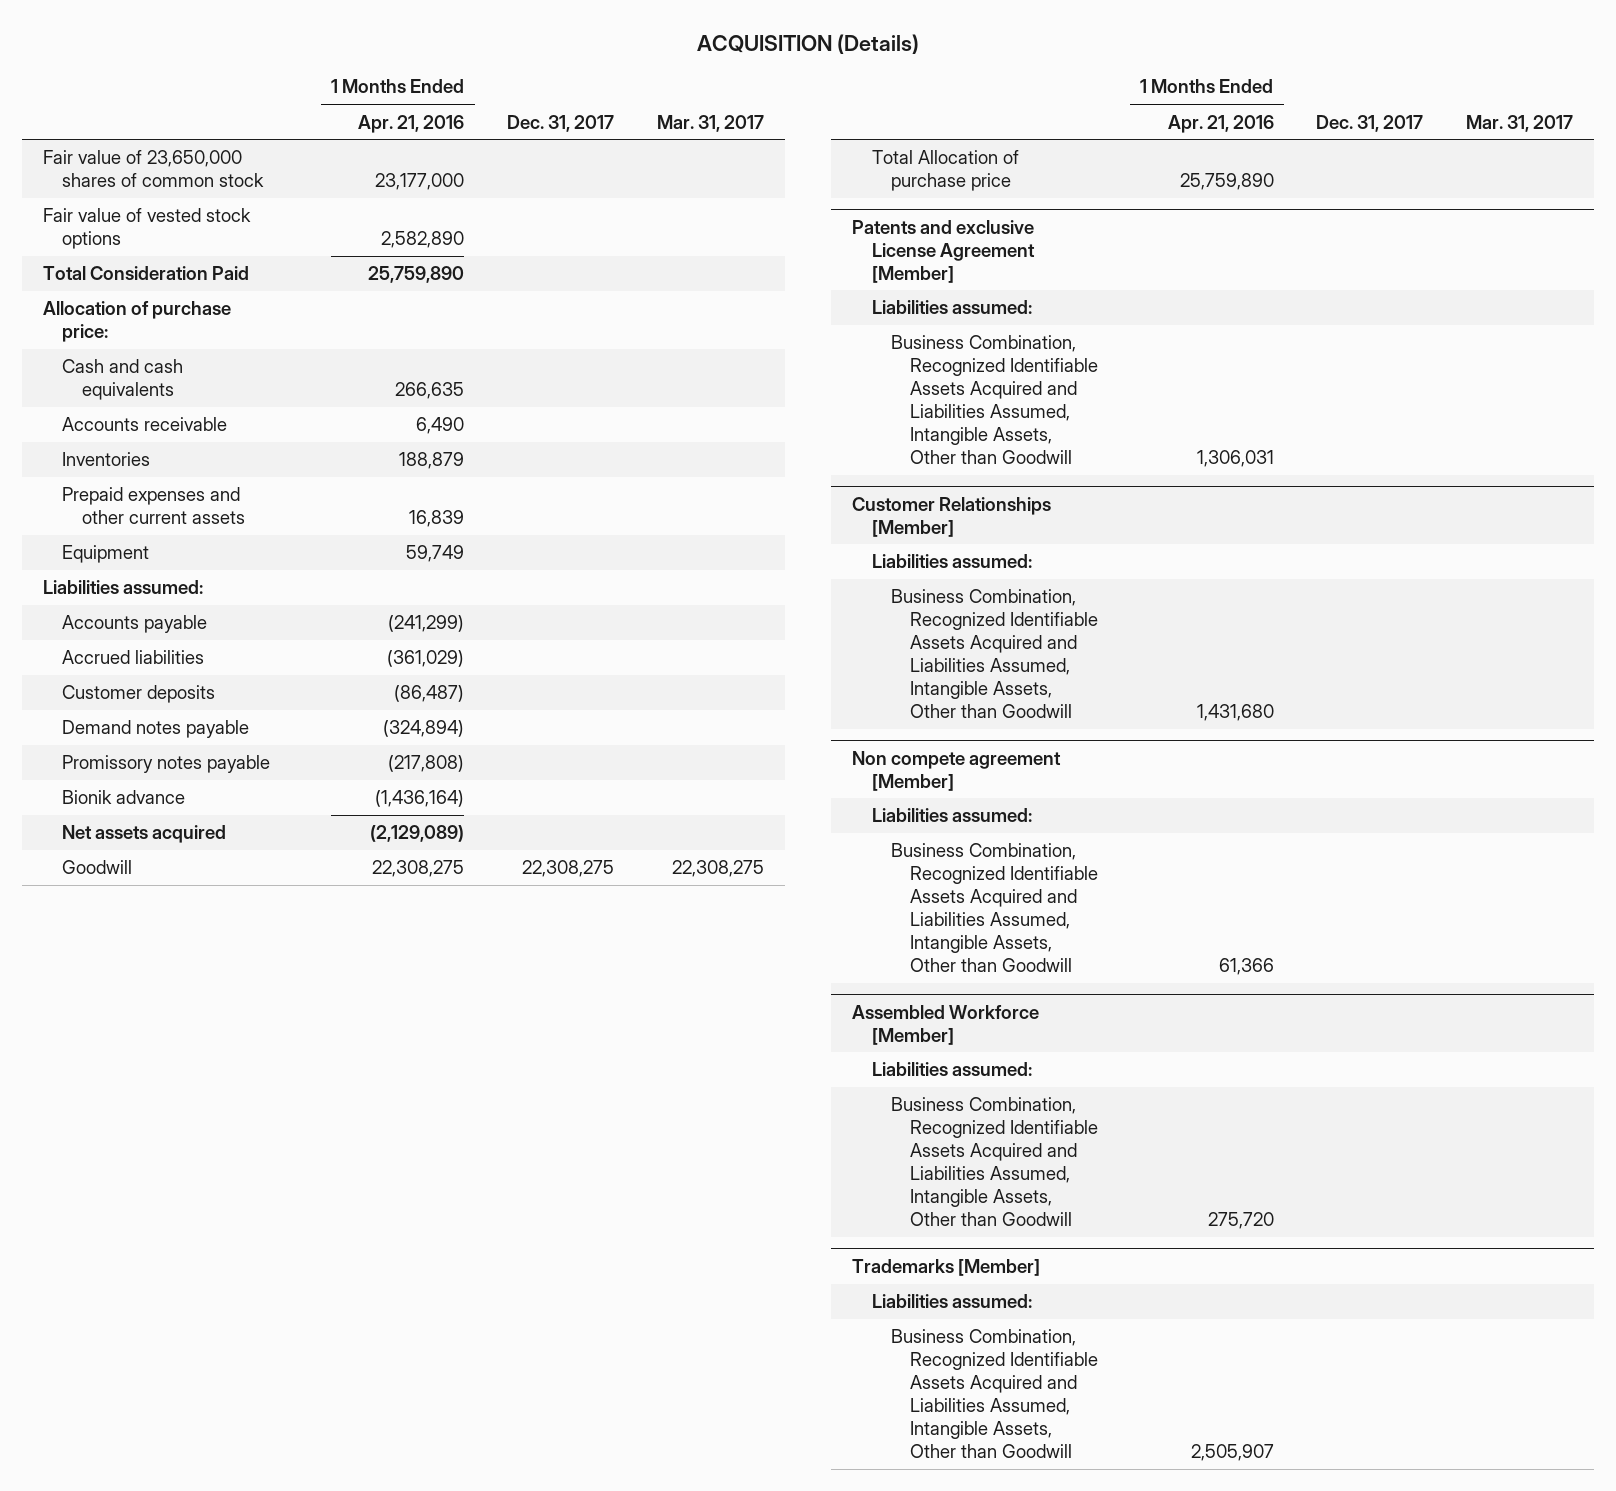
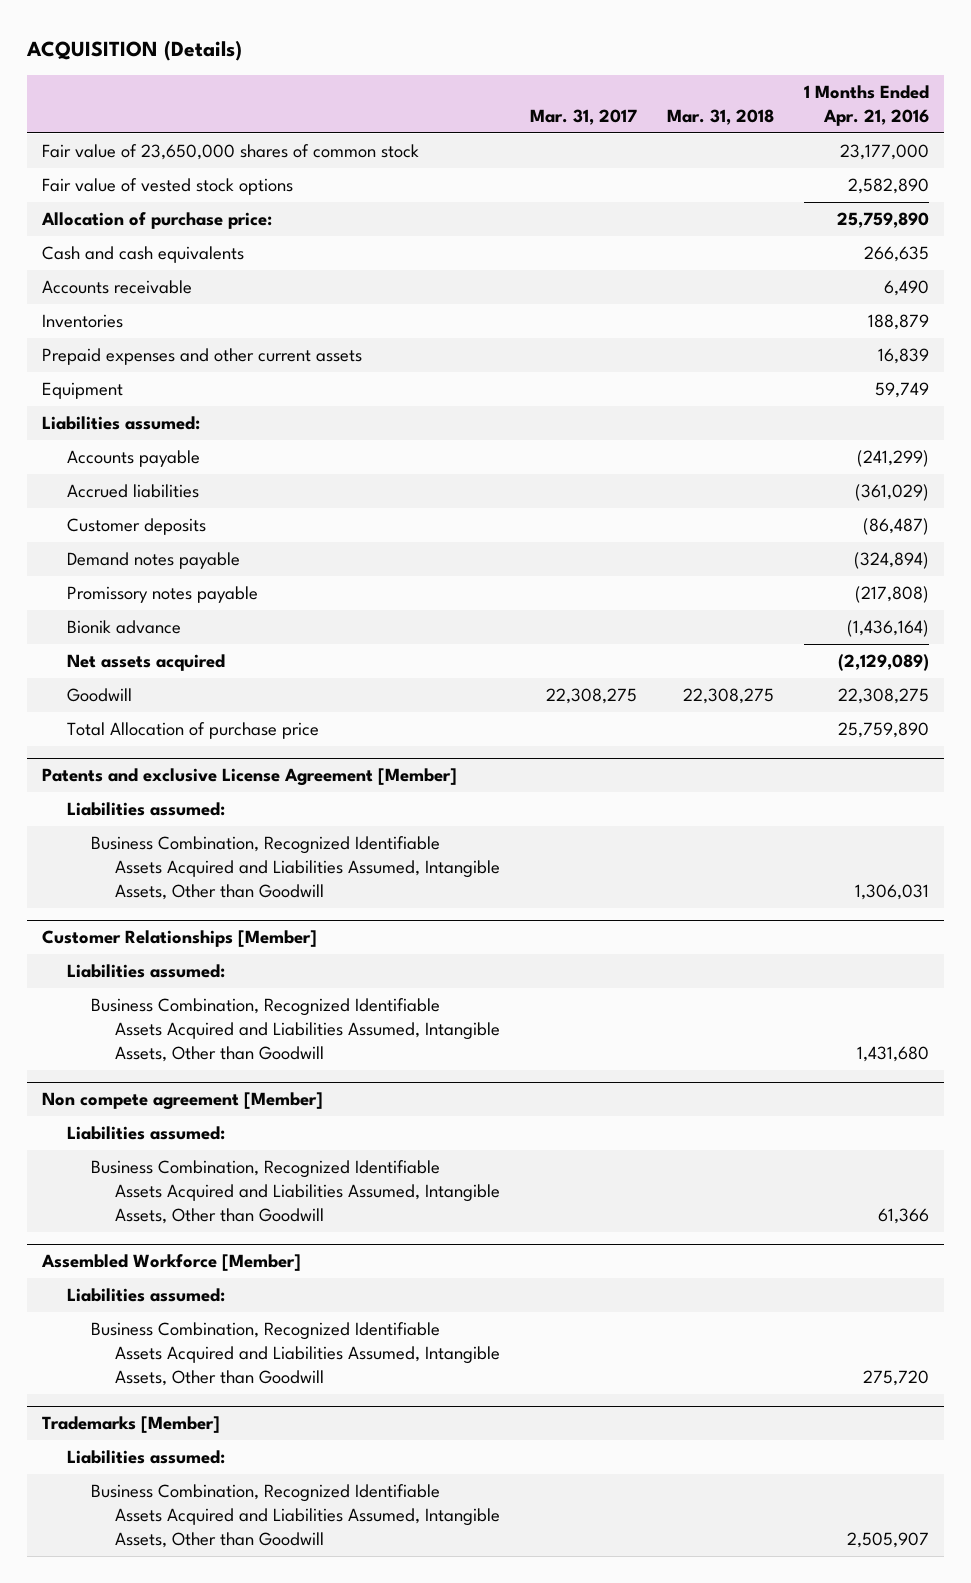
- | 1 Months Ended Apr. 21, 2016 | Dec. 31, 2017 | Mar. 31, 2017
+ | Mar. 31, 2017 | Mar. 31, 2018 | 1 Months Ended Apr. 21, 2016
- Total Consideration Paid | 25,759,890 | |
- Allocation of purchase price:
+ Allocation of purchase price: | | | 25,759,890

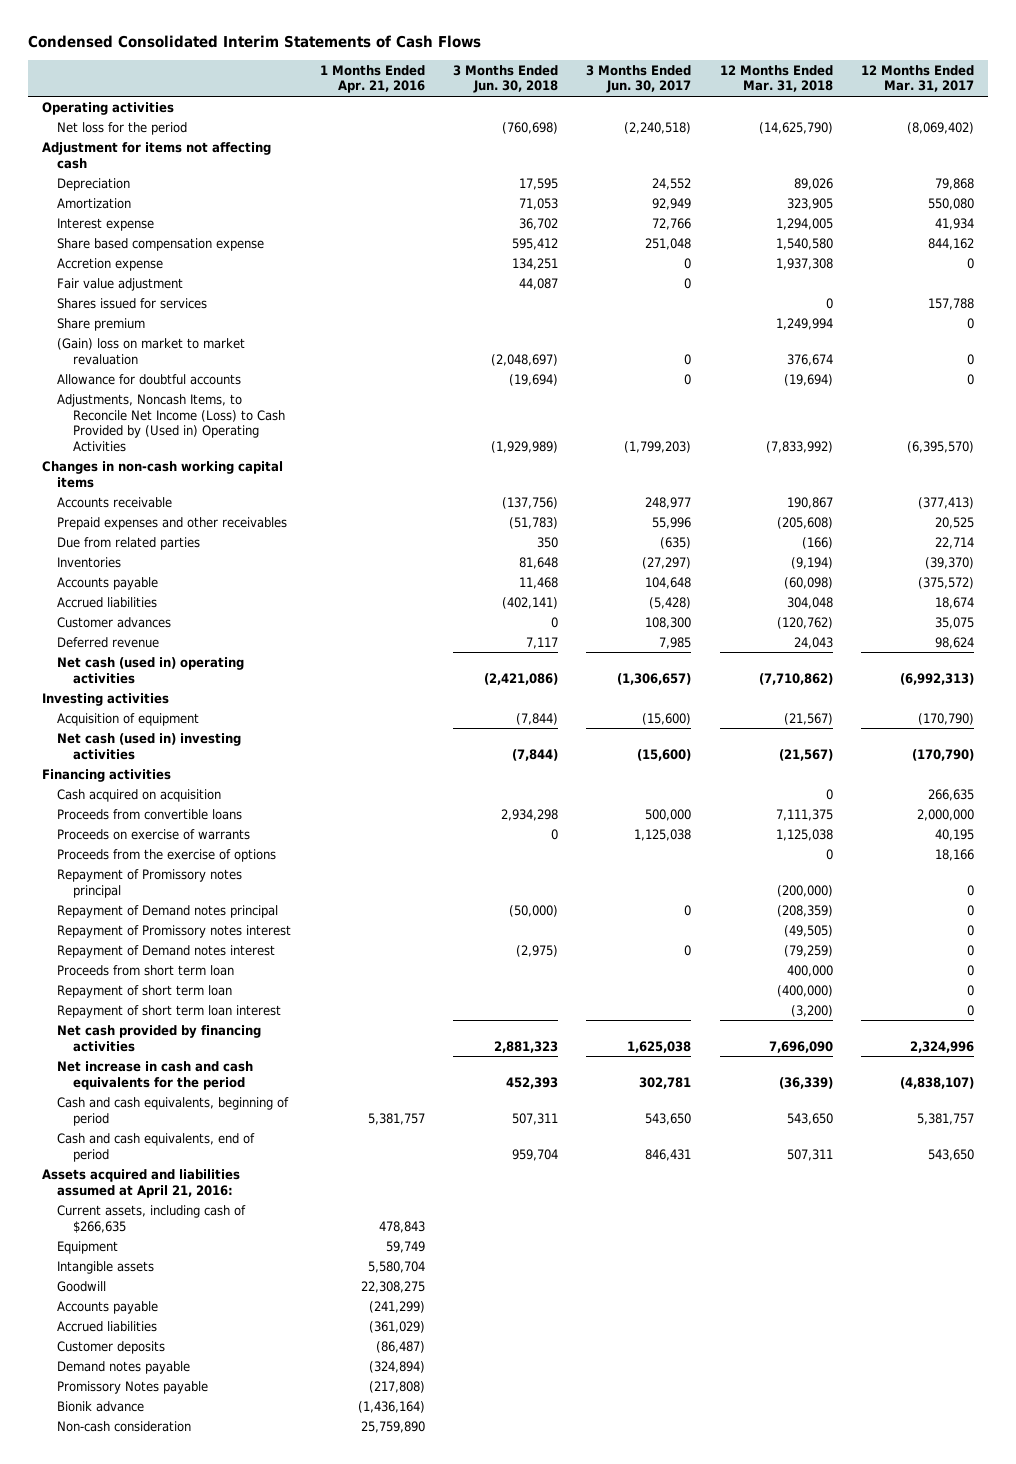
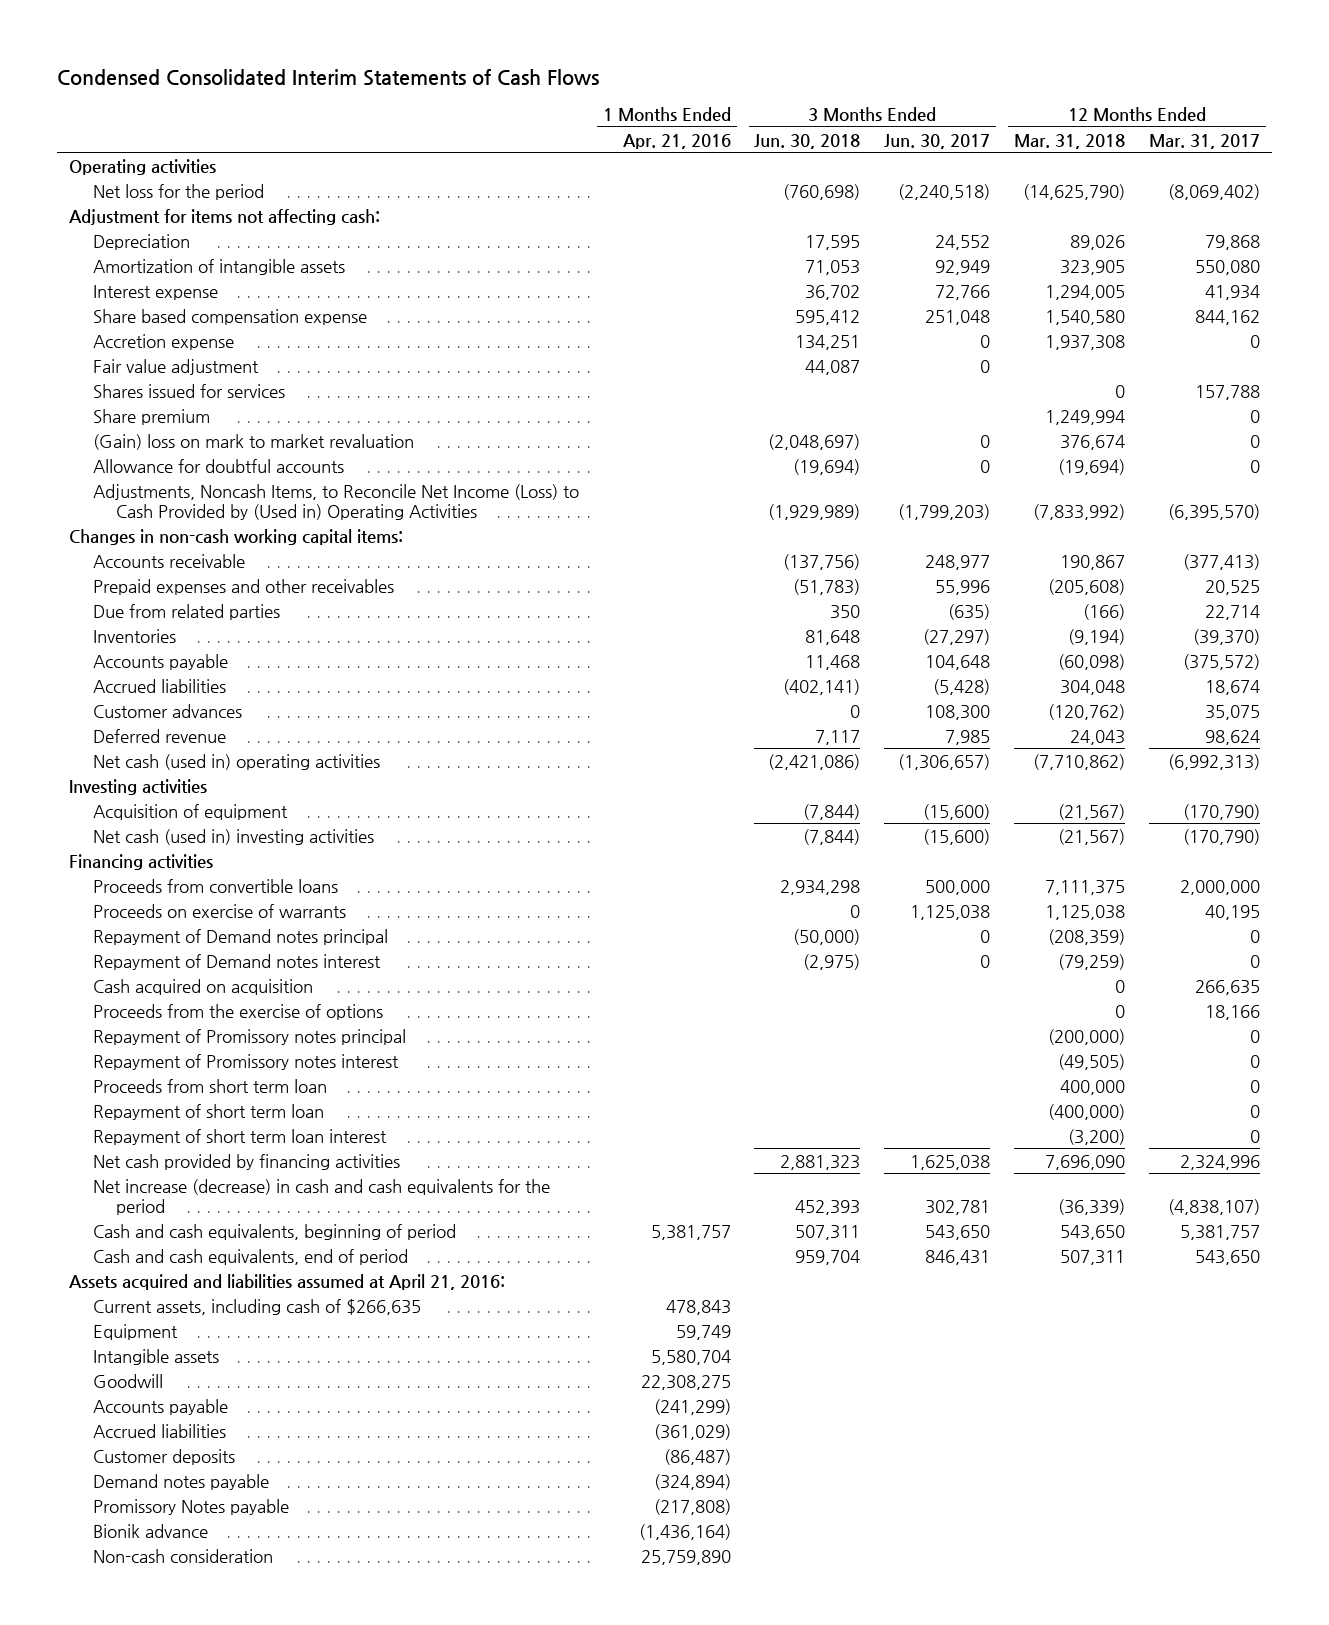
- Adjustment for items not affecting cash
+ Adjustment for items not affecting cash:
- Amortization | | 71,053 | 92,949 | 323,905 | 550,080
+ Amortization of intangible assets | | 71,053 | 92,949 | 323,905 | 550,080
- (Gain) loss on market to market revaluation | | (2,048,697) | 0 | 376,674 | 0
+ (Gain) loss on mark to market revaluation | | (2,048,697) | 0 | 376,674 | 0
- Changes in non-cash working capital items
+ Changes in non-cash working capital items:
moved up: Repayment of Demand notes principal | | (50,000) | 0 | (208,359) | 0
moved up: Repayment of Demand notes interest | | (2,975) | 0 | (79,259) | 0
moved down: Cash acquired on acquisition | | | | 0 | 266,635
- Net increase in cash and cash equivalents for the period | | 452,393 | 302,781 | (36,339) | (4,838,107)
+ Net increase (decrease) in cash and cash equivalents for the period | | 452,393 | 302,781 | (36,339) | (4,838,107)

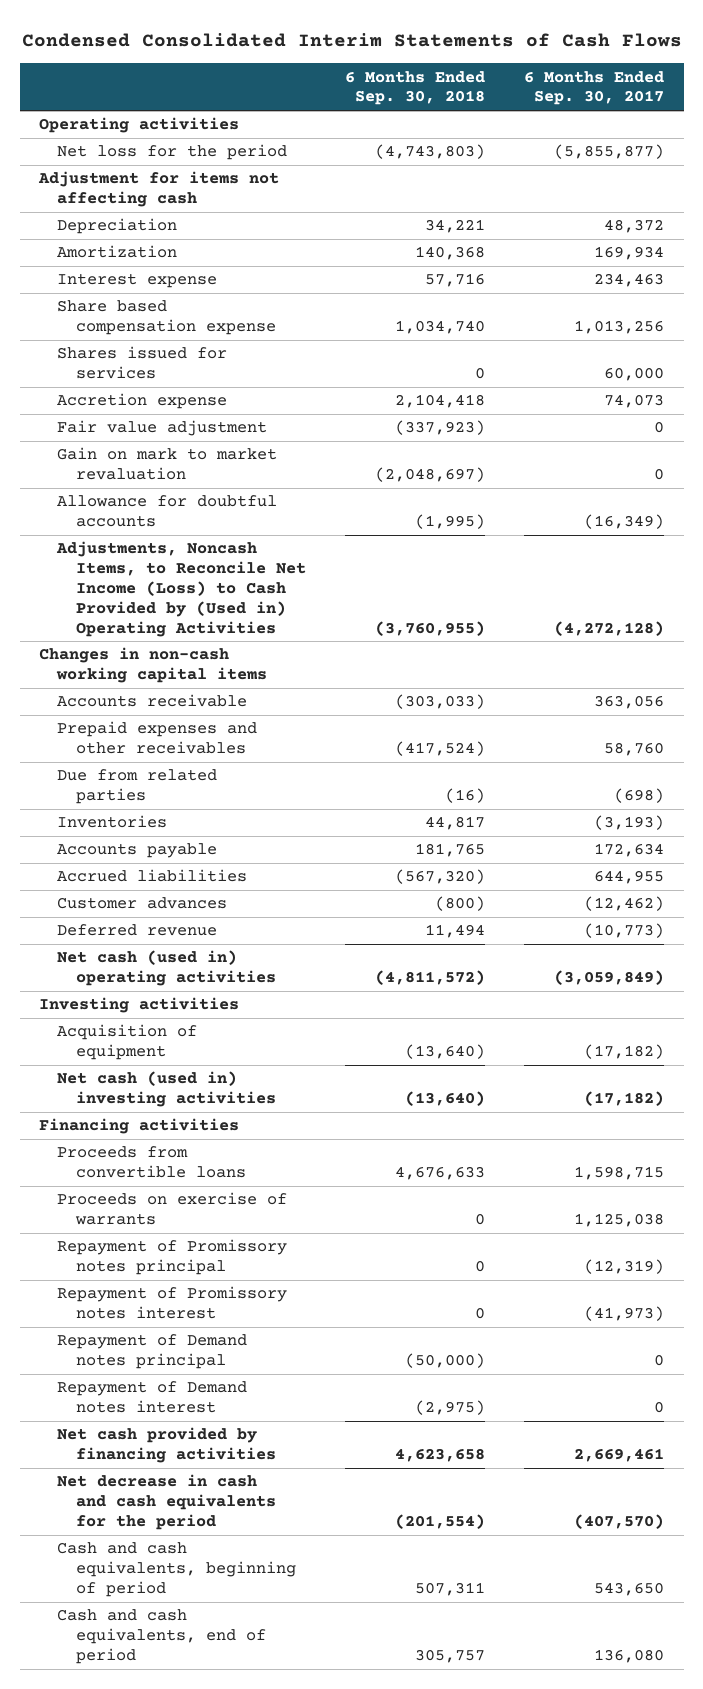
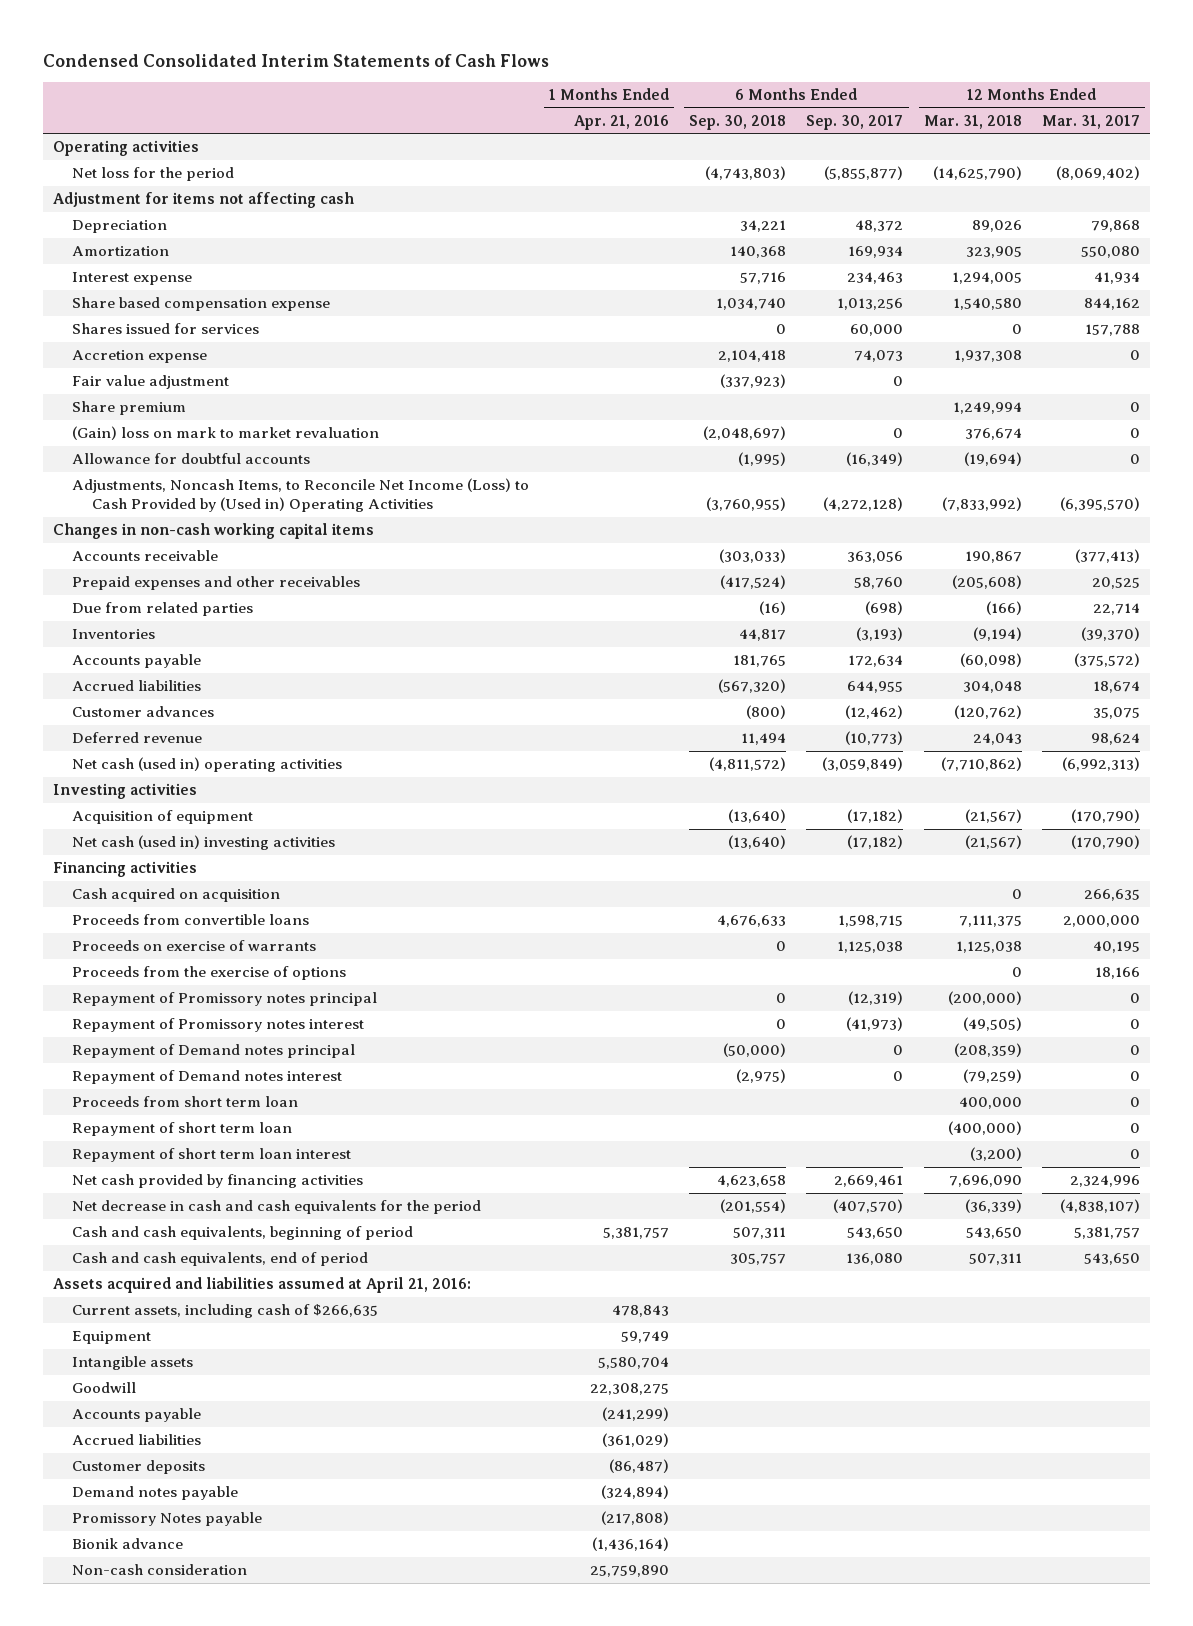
- | 6 Months Ended Sep. 30, 2018 | 6 Months Ended Sep. 30, 2017
+ | 1 Months Ended Apr. 21, 2016 | 6 Months Ended Sep. 30, 2018 | 6 Months Ended Sep. 30, 2017 | 12 Months Ended Mar. 31, 2018 | 12 Months Ended Mar. 31, 2017
- Gain on mark to market revaluation | (2,048,697) | 0
+ Share premium | | | | 1,249,994 | 0
+ (Gain) loss on mark to market revaluation | | (2,048,697) | 0 | 376,674 | 0
+ Cash acquired on acquisition | | | | 0 | 266,635
+ Proceeds from the exercise of options | | | | 0 | 18,166
+ Proceeds from short term loan | | | | 400,000 | 0
+ Repayment of short term loan | | | | (400,000) | 0
+ Repayment of short term loan interest | | | | (3,200) | 0
+ Assets acquired and liabilities assumed at April 21, 2016:
+ Current assets, including cash of $266,635 | 478,843 | | | |
+ Equipment | 59,749 | | | |
+ Intangible assets | 5,580,704 | | | |
+ Goodwill | 22,308,275 | | | |
+ Accounts payable | (241,299) | | | |
+ Accrued liabilities | (361,029) | | | |
+ Customer deposits | (86,487) | | | |
+ Demand notes payable | (324,894) | | | |
+ Promissory Notes payable | (217,808) | | | |
+ Bionik advance | (1,436,164) | | | |
+ Non-cash consideration | 25,759,890 | | | |

